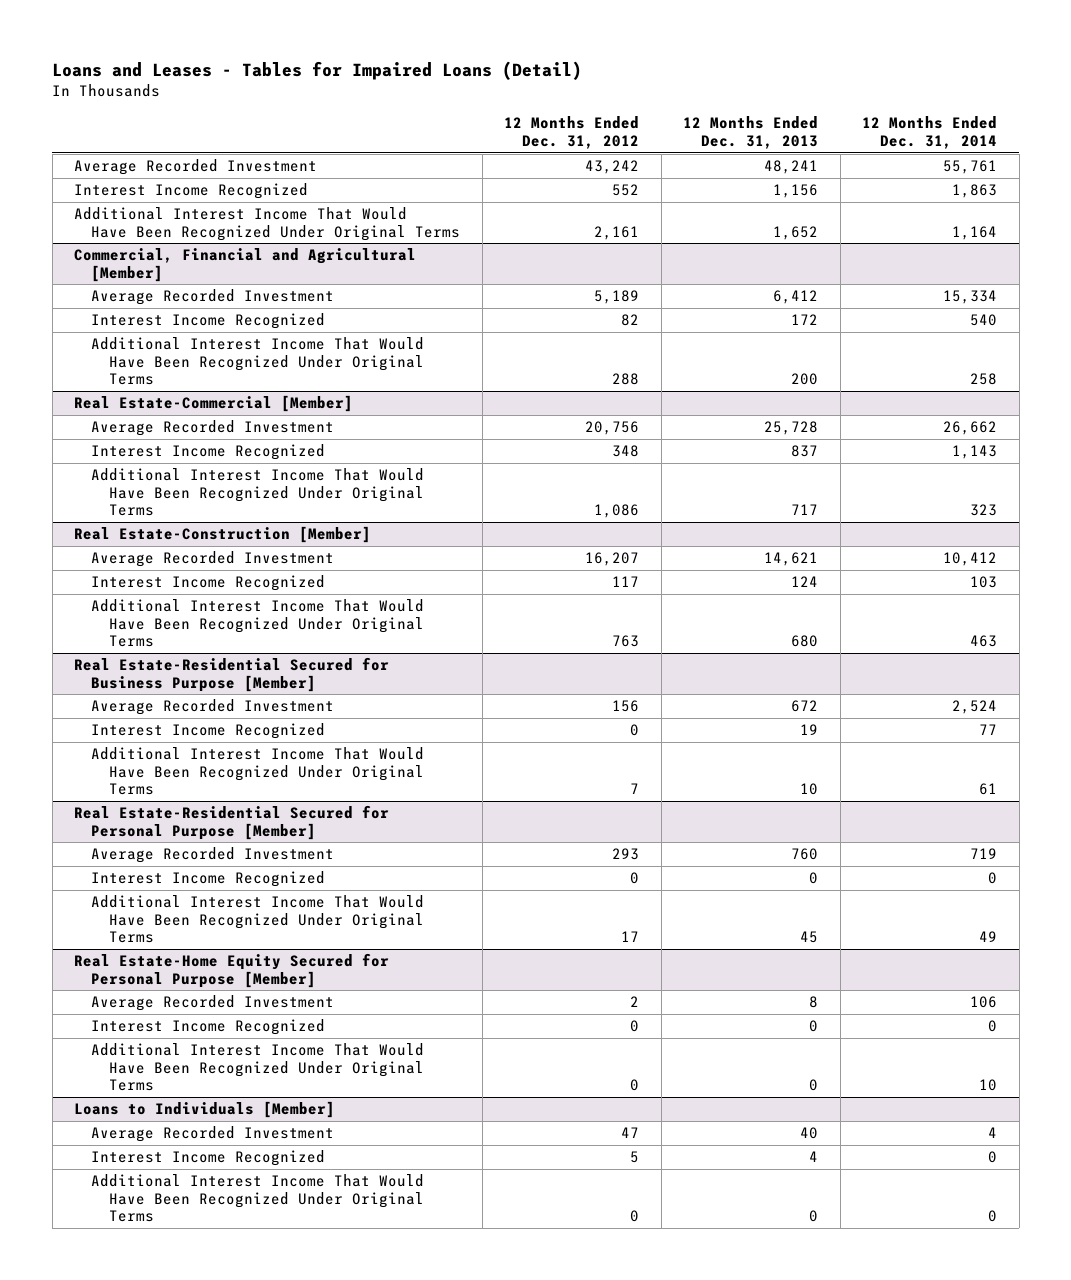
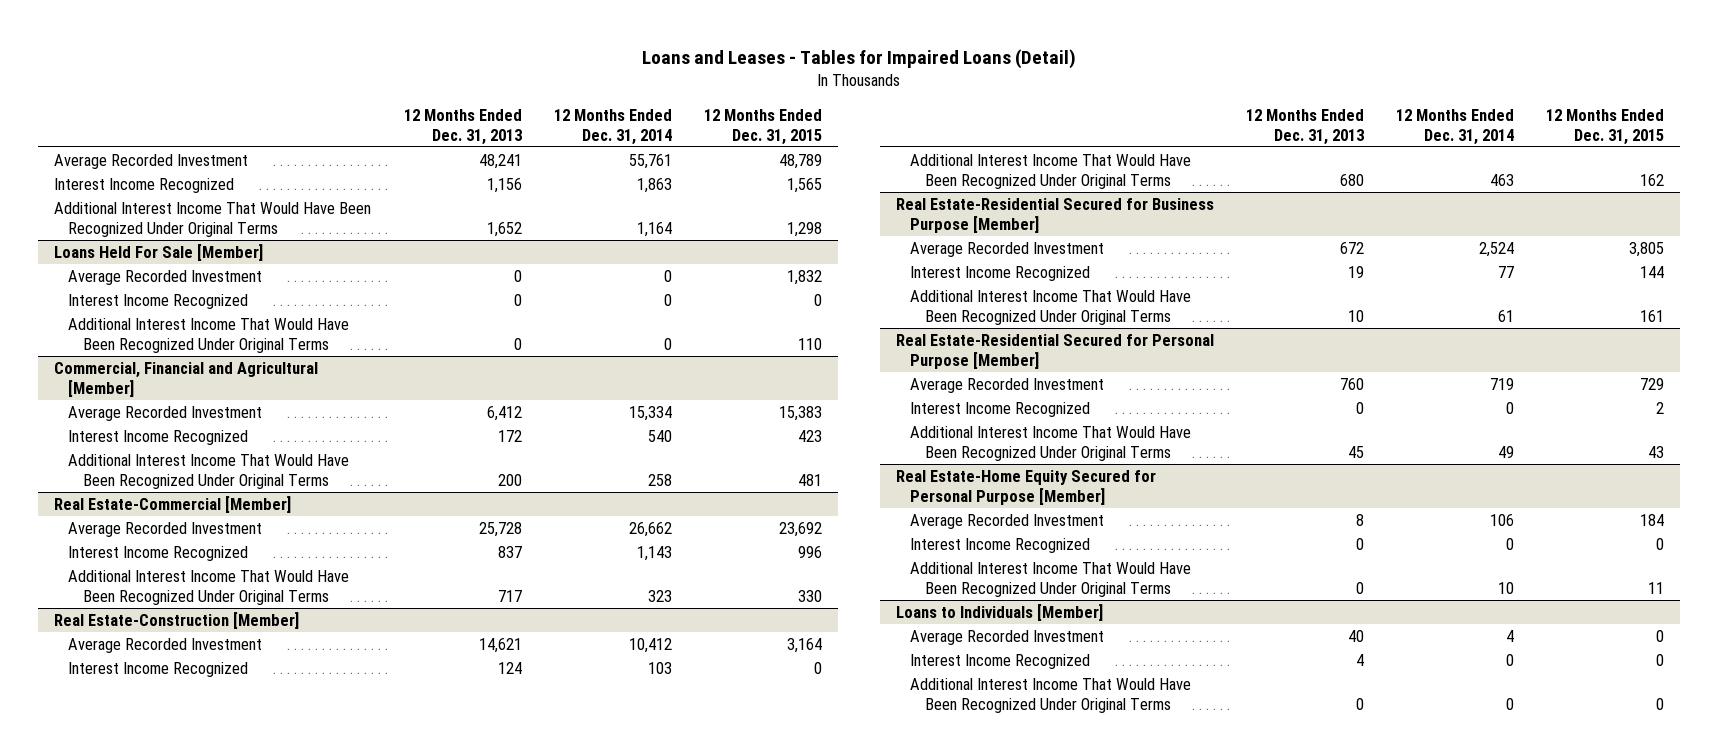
- | 12 Months Ended Dec. 31, 2012 | 12 Months Ended Dec. 31, 2013 | 12 Months Ended Dec. 31, 2014
+ | 12 Months Ended Dec. 31, 2013 | 12 Months Ended Dec. 31, 2014 | 12 Months Ended Dec. 31, 2015
+ Loans Held For Sale [Member]
+ Average Recorded Investment | 0 | 0 | 1,832
+ Interest Income Recognized | 0 | 0 | 0
+ Additional Interest Income That Would Have Been Recognized Under Original Terms | 0 | 0 | 110

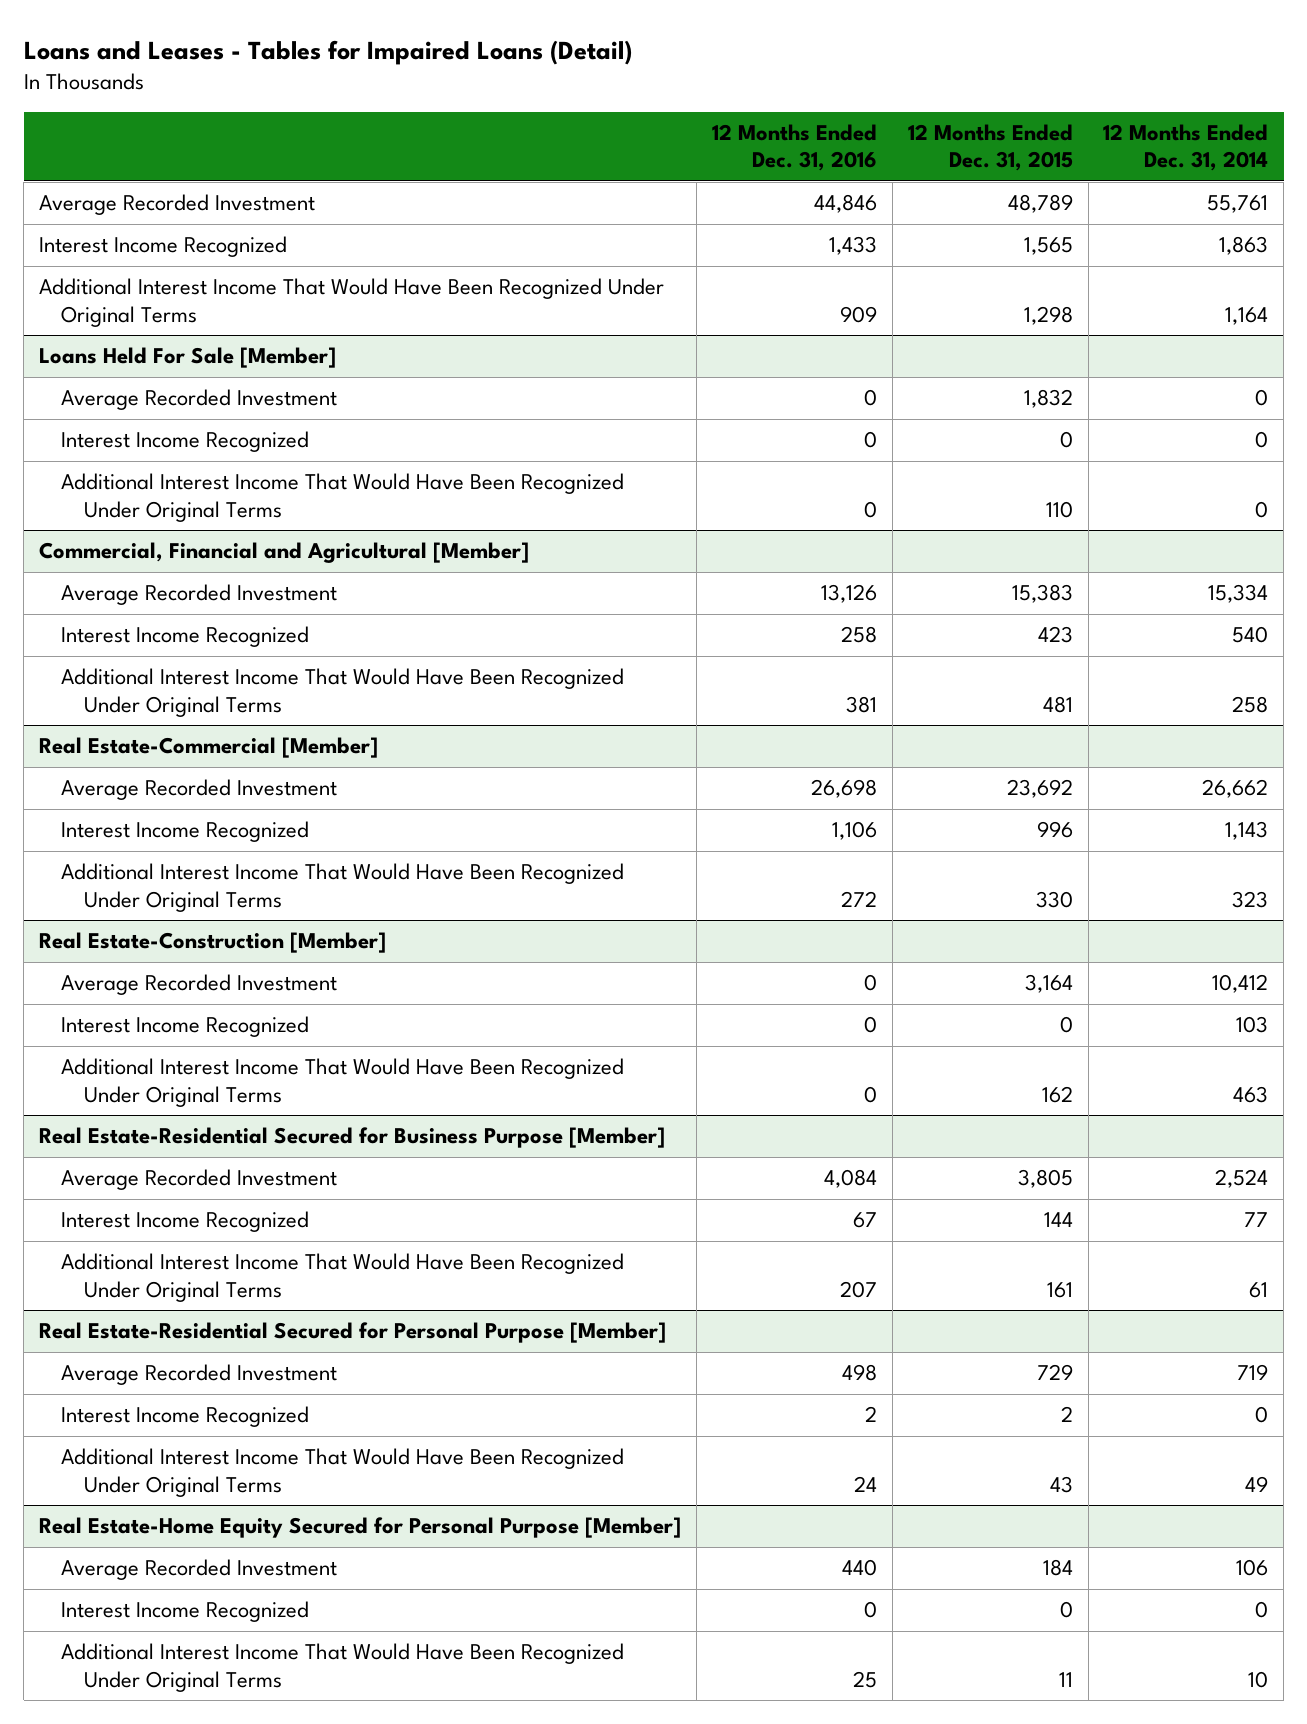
- | 12 Months Ended Dec. 31, 2013 | 12 Months Ended Dec. 31, 2014 | 12 Months Ended Dec. 31, 2015
+ | 12 Months Ended Dec. 31, 2016 | 12 Months Ended Dec. 31, 2015 | 12 Months Ended Dec. 31, 2014
- Loans to Individuals [Member]
- Average Recorded Investment | 40 | 4 | 0
- Interest Income Recognized | 4 | 0 | 0
- Additional Interest Income That Would Have Been Recognized Under Original Terms | 0 | 0 | 0

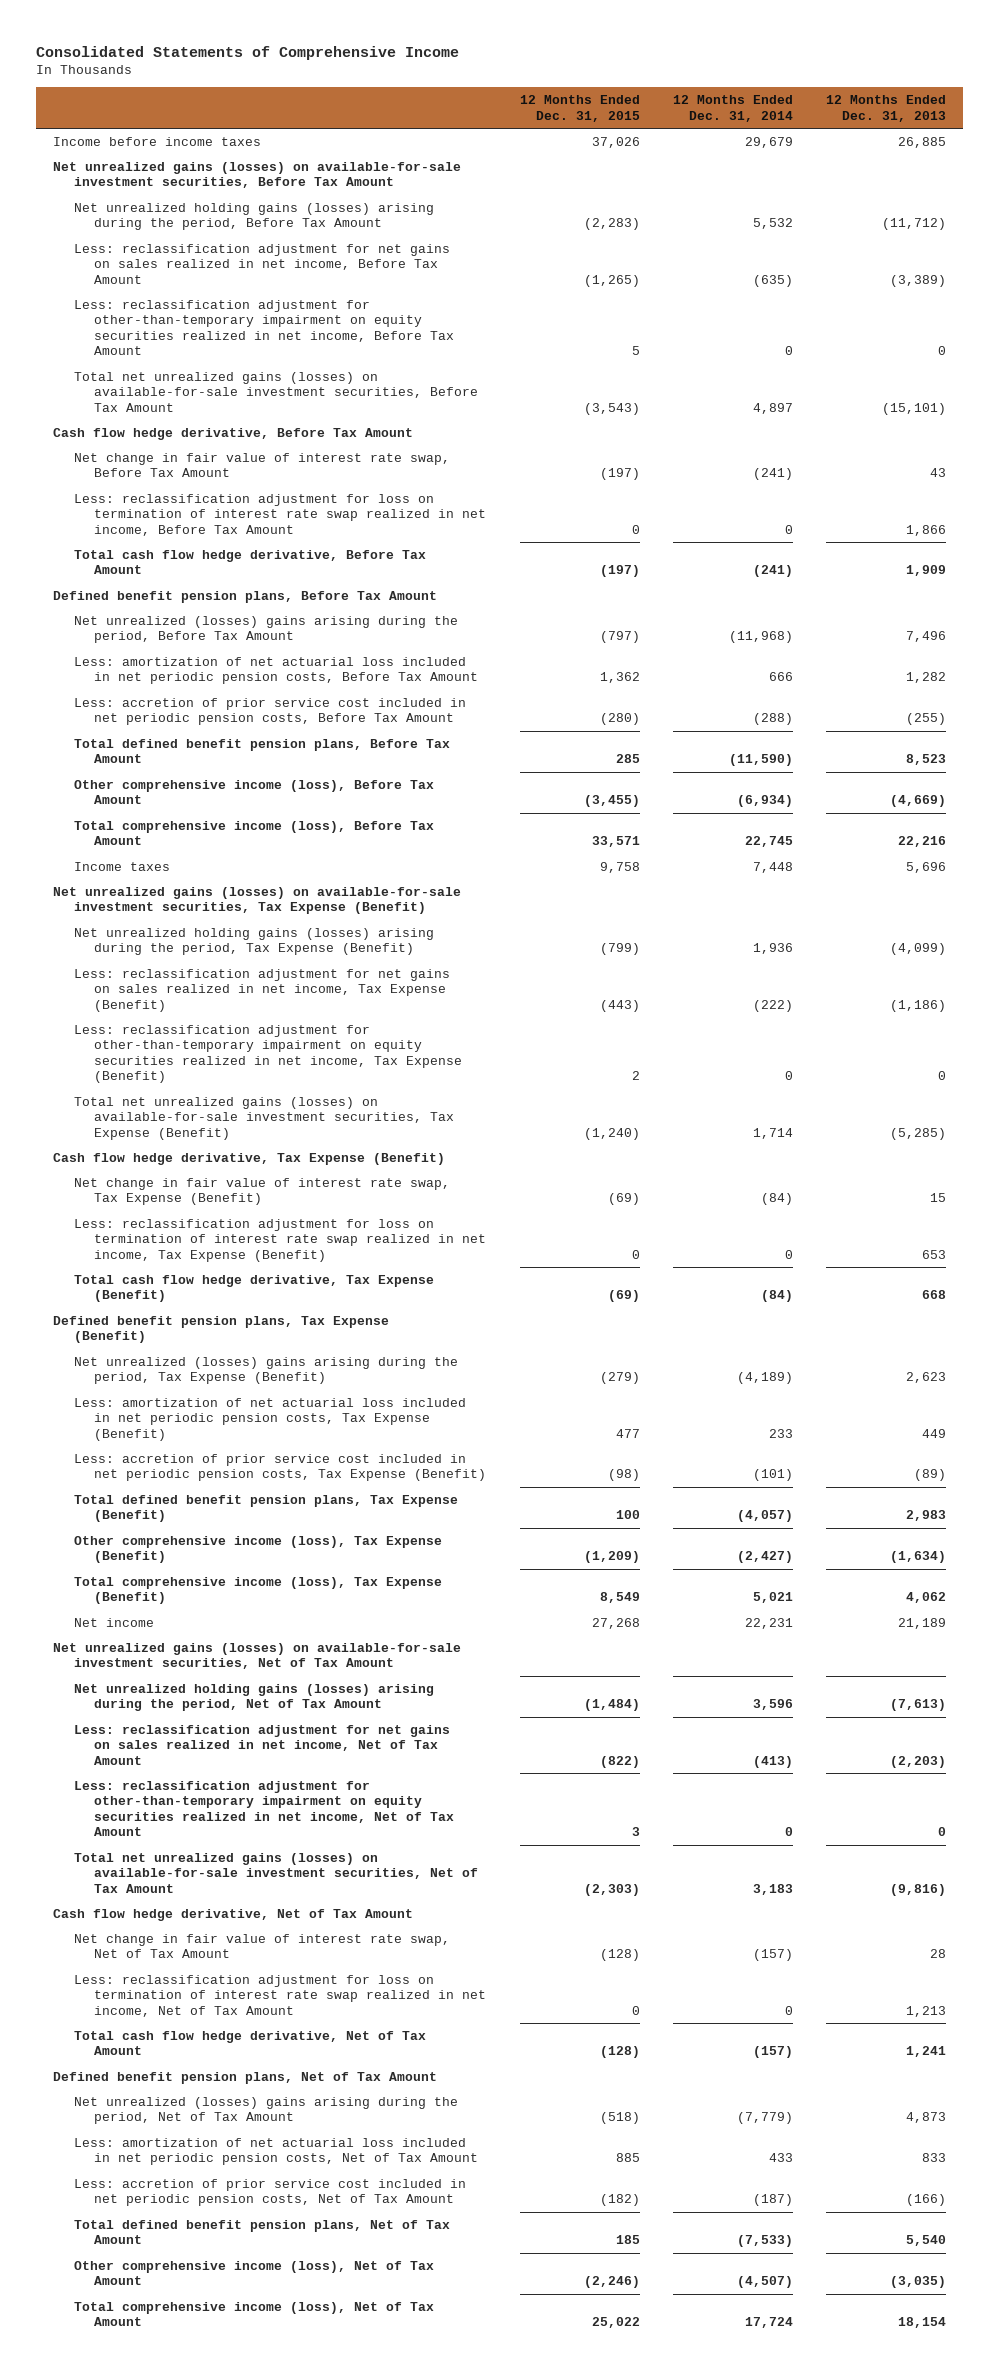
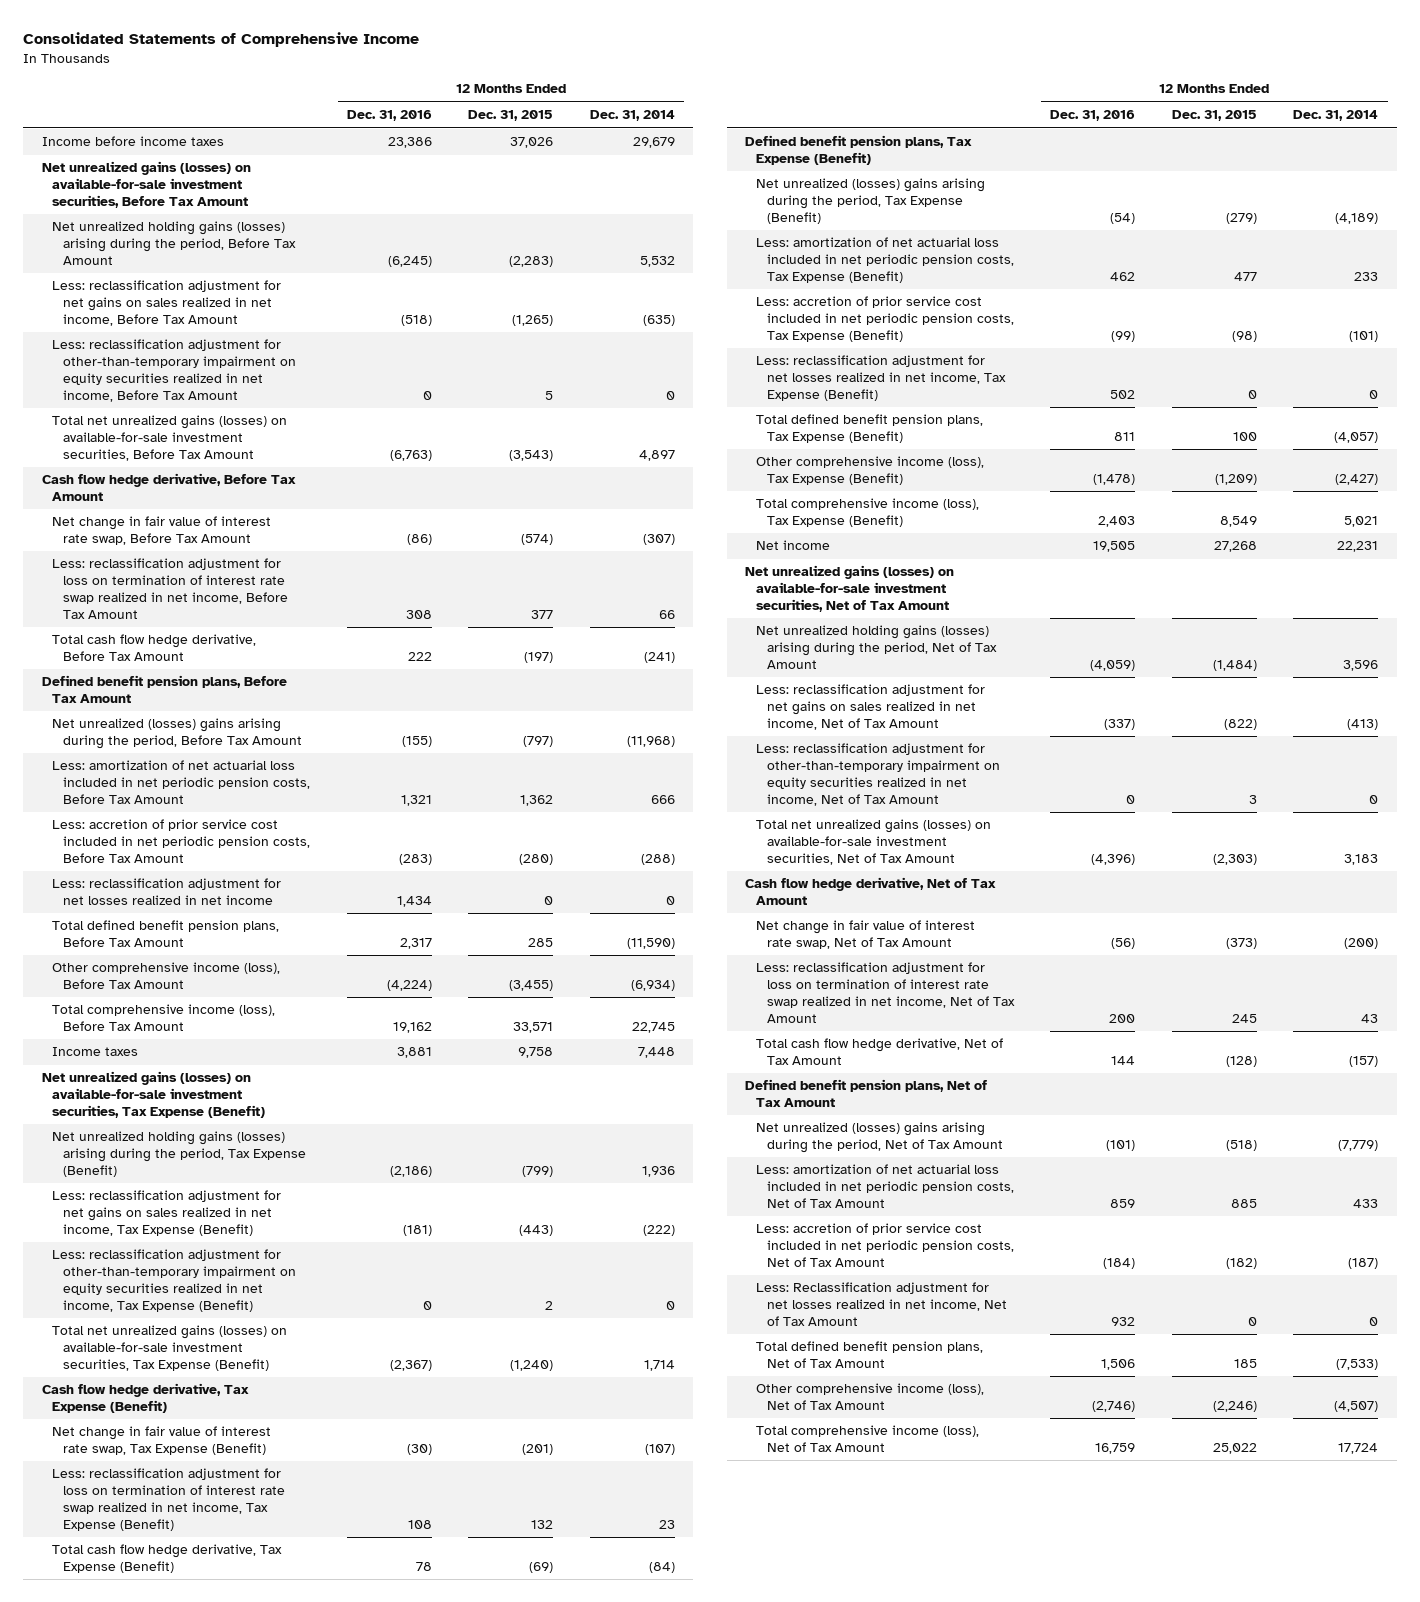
- | 12 Months Ended Dec. 31, 2015 | 12 Months Ended Dec. 31, 2014 | 12 Months Ended Dec. 31, 2013
+ | 12 Months Ended Dec. 31, 2016 | 12 Months Ended Dec. 31, 2015 | 12 Months Ended Dec. 31, 2014
- Net change in fair value of interest rate swap, Before Tax Amount | (197) | (241) | 43
- Less: reclassification adjustment for loss on termination of interest rate swap realized in net income, Before Tax Amount | 0 | 0 | 1,866
+ Net change in fair value of interest rate swap, Before Tax Amount | (86) | (574) | (307)
+ Less: reclassification adjustment for loss on termination of interest rate swap realized in net income, Before Tax Amount | 308 | 377 | 66
+ Less: reclassification adjustment for net losses realized in net income | 1,434 | 0 | 0
- Net change in fair value of interest rate swap, Tax Expense (Benefit) | (69) | (84) | 15
- Less: reclassification adjustment for loss on termination of interest rate swap realized in net income, Tax Expense (Benefit) | 0 | 0 | 653
+ Net change in fair value of interest rate swap, Tax Expense (Benefit) | (30) | (201) | (107)
+ Less: reclassification adjustment for loss on termination of interest rate swap realized in net income, Tax Expense (Benefit) | 108 | 132 | 23
+ Less: reclassification adjustment for net losses realized in net income, Tax Expense (Benefit) | 502 | 0 | 0
- Net change in fair value of interest rate swap, Net of Tax Amount | (128) | (157) | 28
- Less: reclassification adjustment for loss on termination of interest rate swap realized in net income, Net of Tax Amount | 0 | 0 | 1,213
+ Net change in fair value of interest rate swap, Net of Tax Amount | (56) | (373) | (200)
+ Less: reclassification adjustment for loss on termination of interest rate swap realized in net income, Net of Tax Amount | 200 | 245 | 43
+ Less: Reclassification adjustment for net losses realized in net income, Net of Tax Amount | 932 | 0 | 0

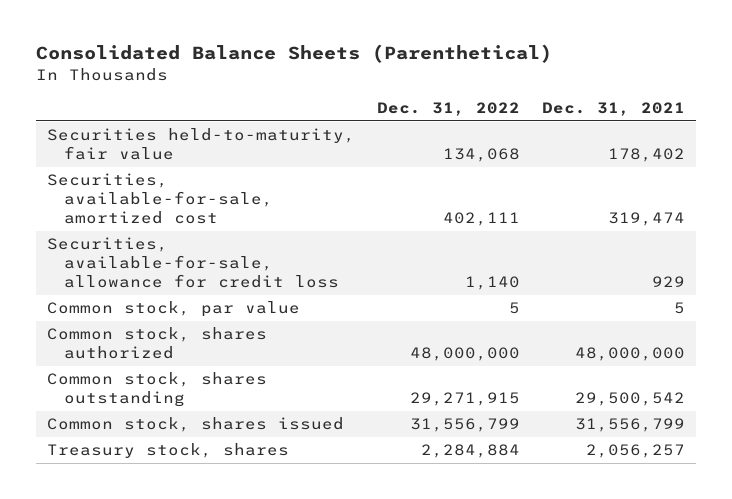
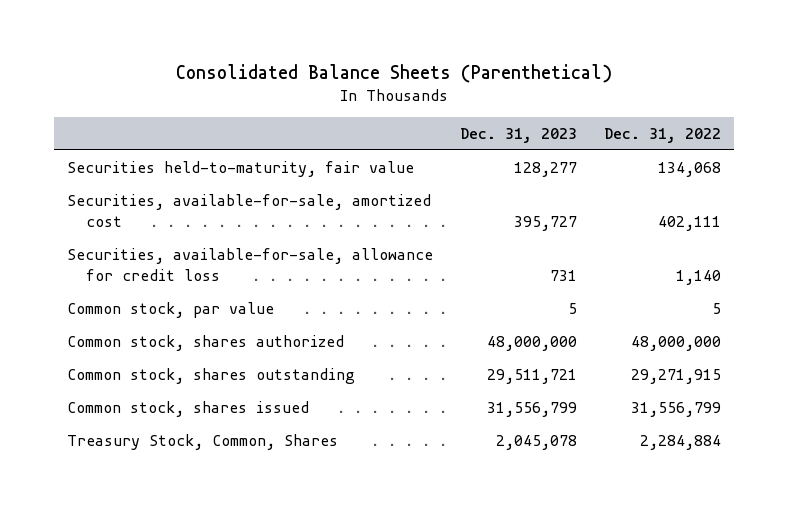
- | Dec. 31, 2022 | Dec. 31, 2021
+ | Dec. 31, 2023 | Dec. 31, 2022
- Treasury stock, shares | 2,284,884 | 2,056,257
+ Treasury Stock, Common, Shares | 2,045,078 | 2,284,884

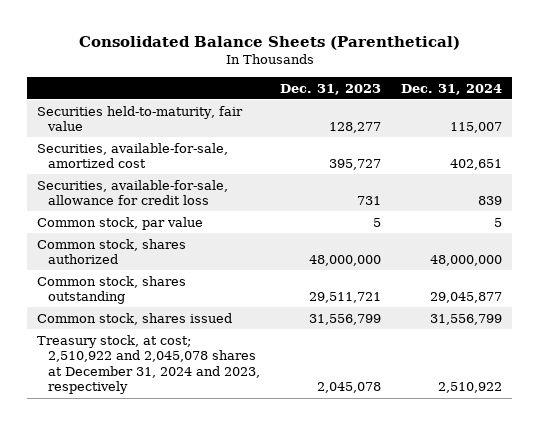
- | Dec. 31, 2023 | Dec. 31, 2022
+ | Dec. 31, 2023 | Dec. 31, 2024
- Treasury Stock, Common, Shares | 2,045,078 | 2,284,884
+ Treasury stock, at cost; 2,510,922 and 2,045,078 shares at December 31, 2024 and 2023, respectively | 2,045,078 | 2,510,922

